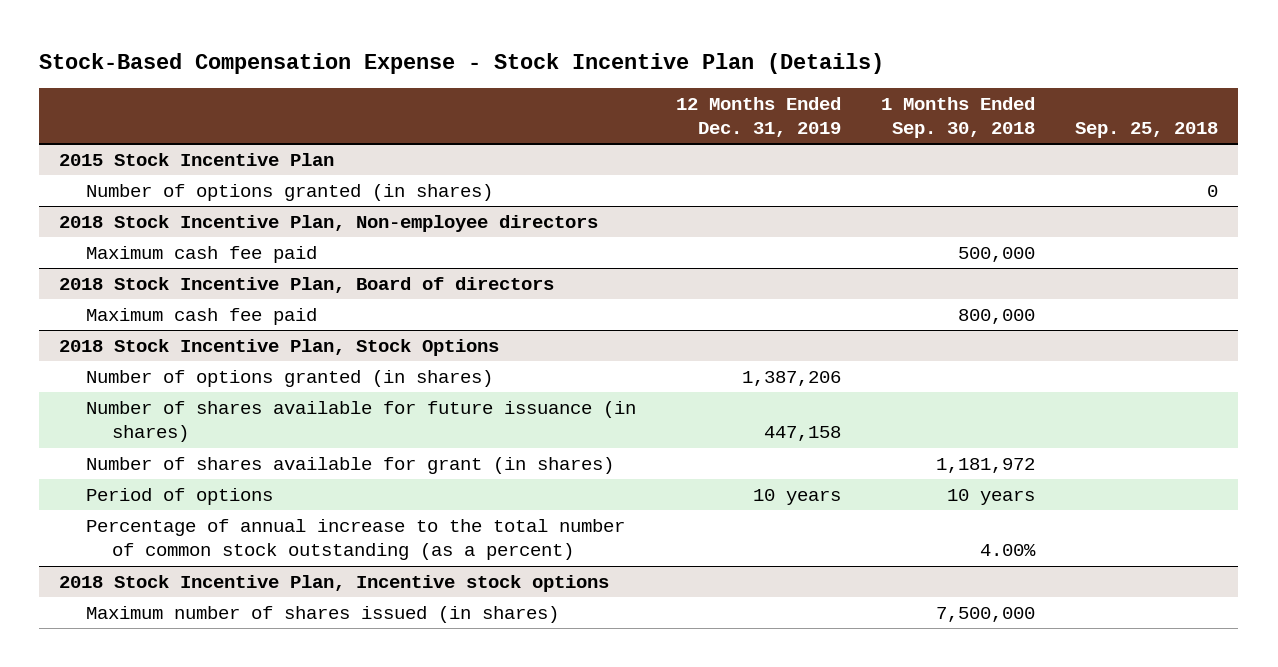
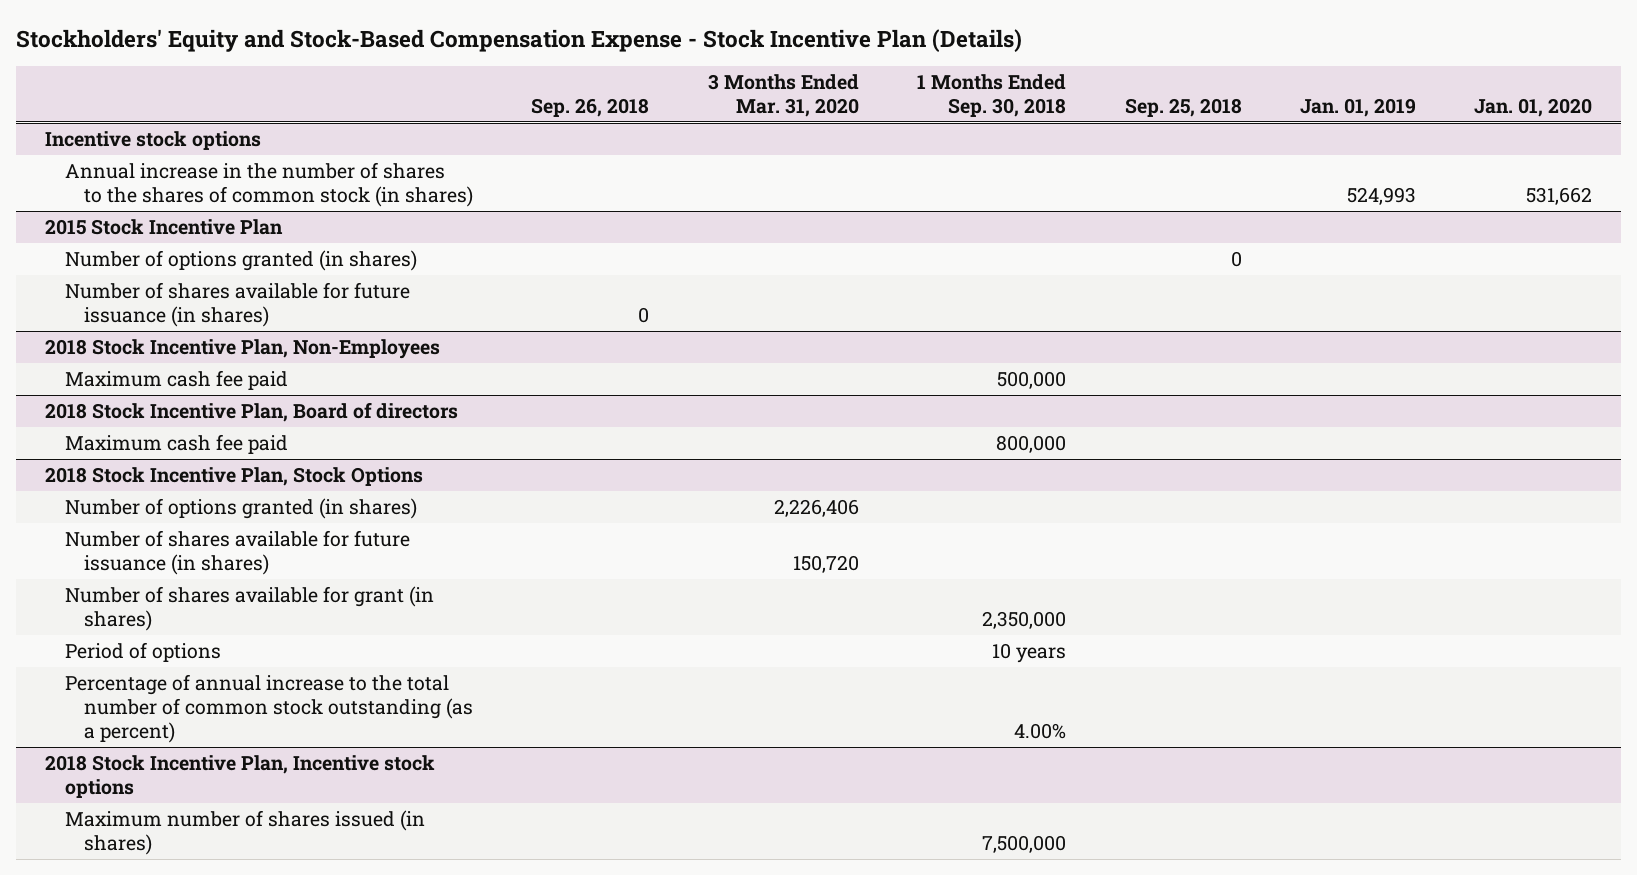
- Stock-Based Compensation Expense - Stock Incentive Plan (Details)
+ Stockholders' Equity and Stock-Based Compensation Expense - Stock Incentive Plan (Details)
- | 12 Months Ended Dec. 31, 2019 | 1 Months Ended Sep. 30, 2018 | Sep. 25, 2018
+ | Sep. 26, 2018 | 3 Months Ended Mar. 31, 2020 | 1 Months Ended Sep. 30, 2018 | Sep. 25, 2018 | Jan. 01, 2019 | Jan. 01, 2020
+ Incentive stock options
+ Annual increase in the number of shares to the shares of common stock (in shares) | | | | | 524,993 | 531,662
- 2018 Stock Incentive Plan, Non-employee directors
@ 2015 Stock Incentive Plan
+ Number of shares available for future issuance (in shares) | 0 | | | | |
+ 2018 Stock Incentive Plan, Non-Employees
@ 2018 Stock Incentive Plan, Stock Options
- Number of shares available for grant (in shares) | | 1,181,972 |
+ Number of shares available for grant (in shares) | | | 2,350,000 | | |

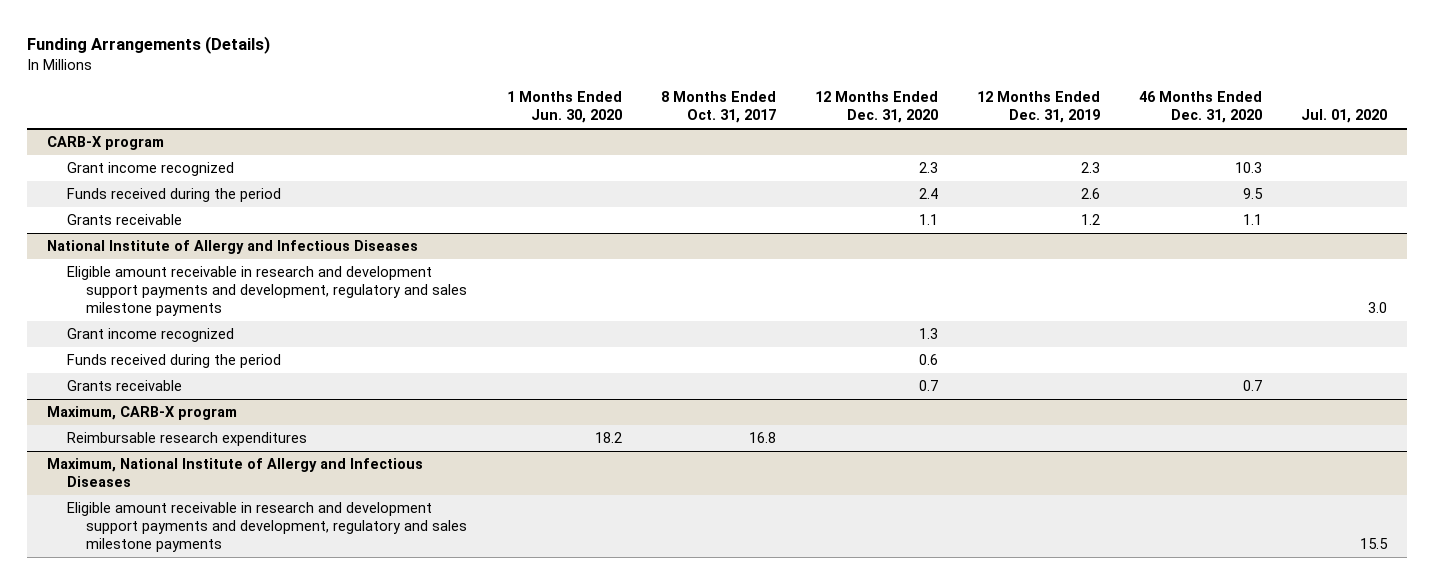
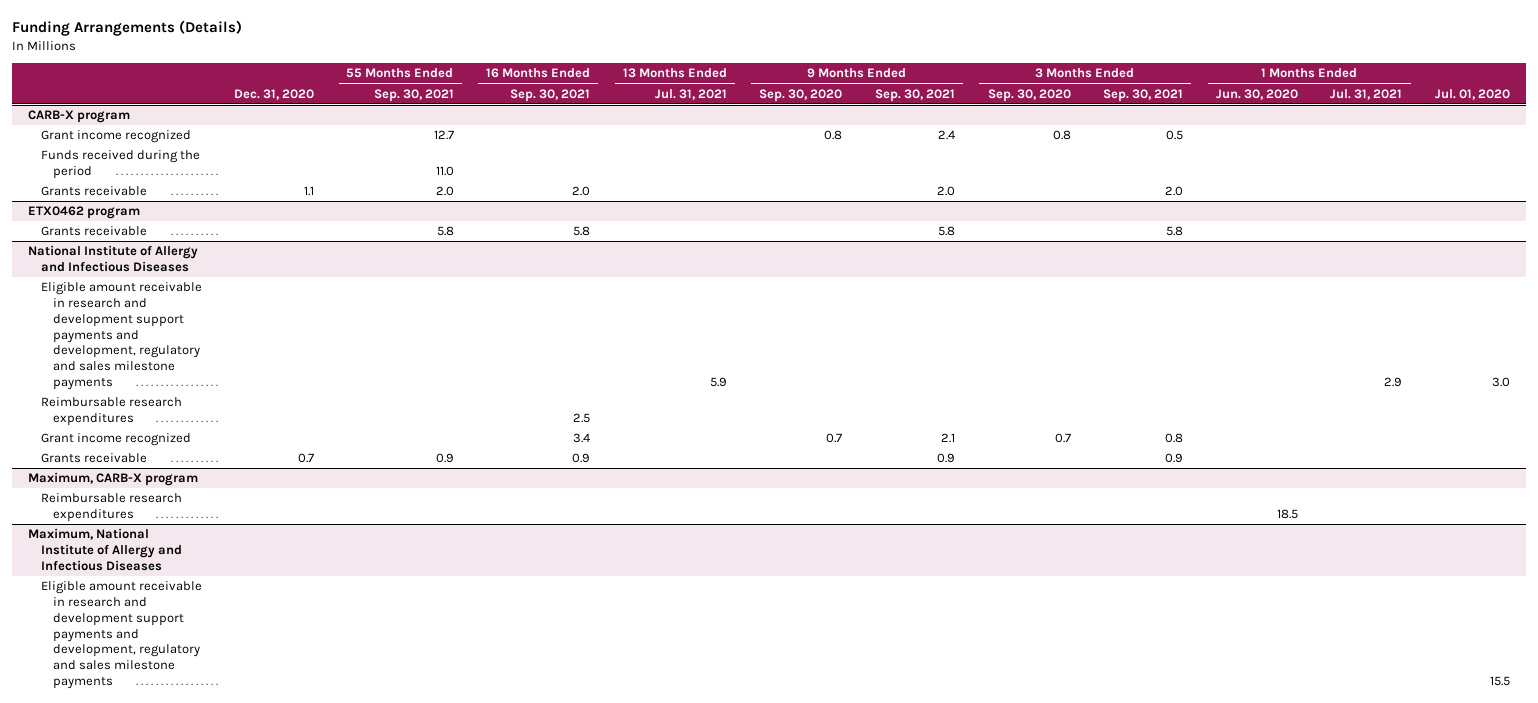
- | 1 Months Ended Jun. 30, 2020 | 8 Months Ended Oct. 31, 2017 | 12 Months Ended Dec. 31, 2020 | 12 Months Ended Dec. 31, 2019 | 46 Months Ended Dec. 31, 2020 | Jul. 01, 2020
+ | Dec. 31, 2020 | 55 Months Ended Sep. 30, 2021 | 16 Months Ended Sep. 30, 2021 | 13 Months Ended Jul. 31, 2021 | 9 Months Ended Sep. 30, 2020 | 9 Months Ended Sep. 30, 2021 | 3 Months Ended Sep. 30, 2020 | 3 Months Ended Sep. 30, 2021 | 1 Months Ended Jun. 30, 2020 | 1 Months Ended Jul. 31, 2021 | Jul. 01, 2020
+ ETX0462 program
+ Grants receivable | | 5.8 | 5.8 | | | 5.8 | | 5.8 | | |
@ National Institute of Allergy and Infectious Diseases
+ Reimbursable research expenditures | | | 2.5 | | | | | | | |
- Funds received during the period | | | 0.6 | | |
@ Maximum, CARB-X program
- Reimbursable research expenditures | 18.2 | 16.8 | | | |
+ Reimbursable research expenditures | | | | | | | | | 18.5 | |

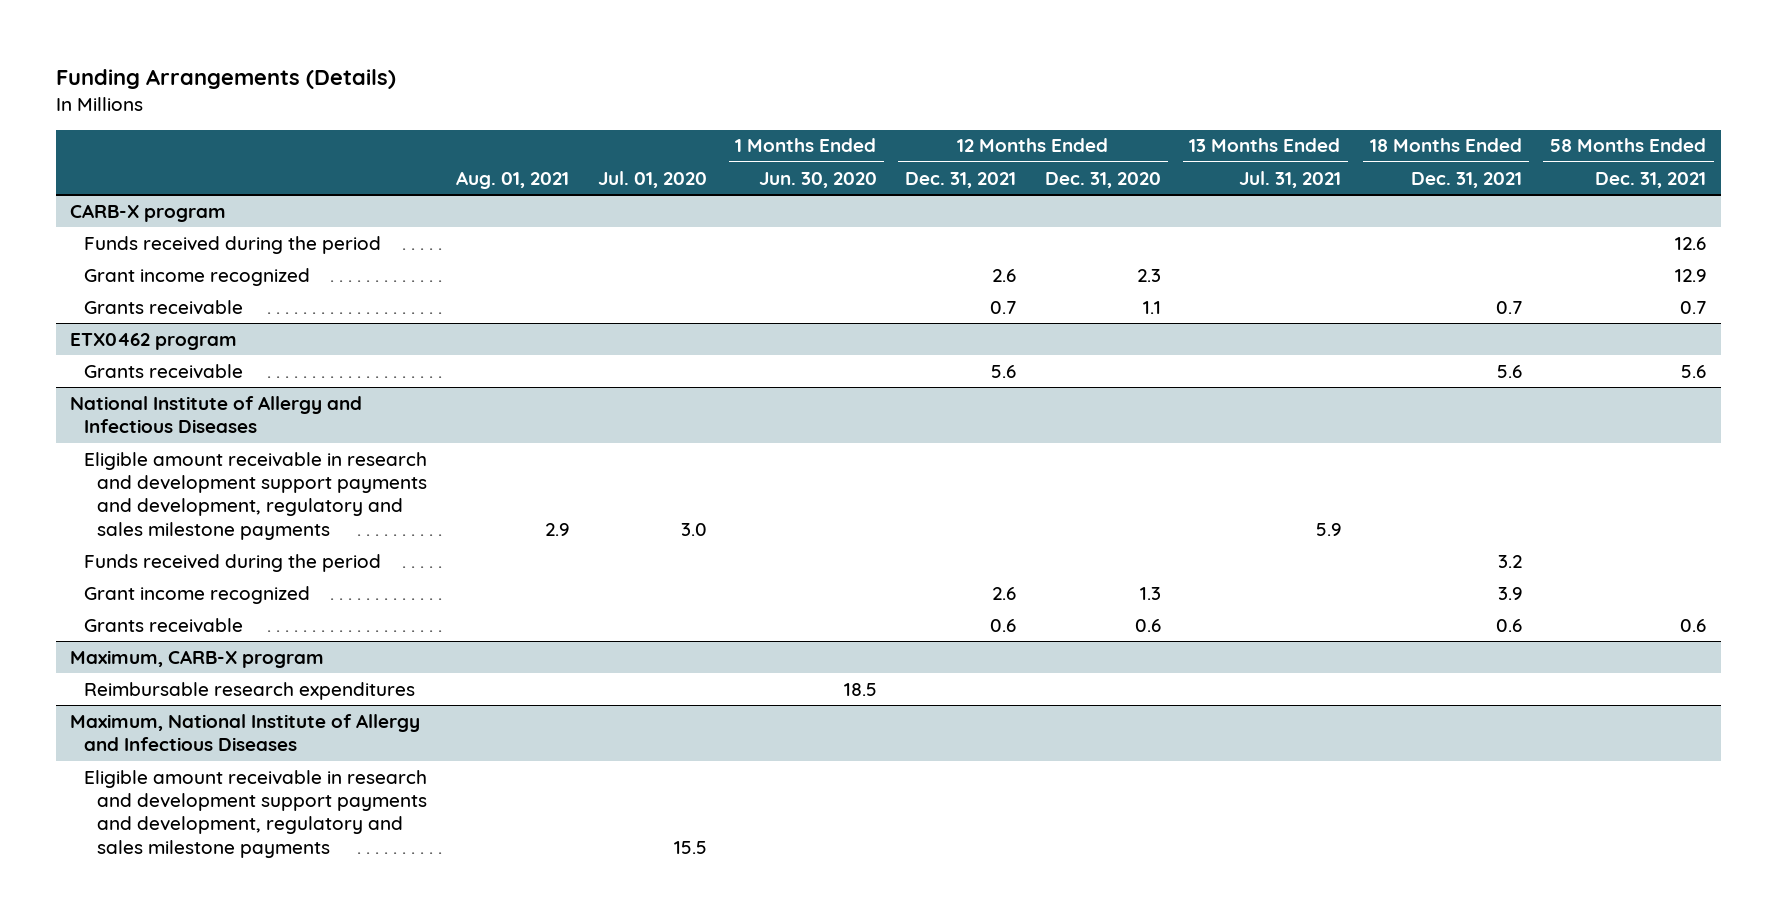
- | Dec. 31, 2020 | 55 Months Ended Sep. 30, 2021 | 16 Months Ended Sep. 30, 2021 | 13 Months Ended Jul. 31, 2021 | 9 Months Ended Sep. 30, 2020 | 9 Months Ended Sep. 30, 2021 | 3 Months Ended Sep. 30, 2020 | 3 Months Ended Sep. 30, 2021 | 1 Months Ended Jun. 30, 2020 | 1 Months Ended Jul. 31, 2021 | Jul. 01, 2020
+ | Aug. 01, 2021 | Jul. 01, 2020 | 1 Months Ended Jun. 30, 2020 | 12 Months Ended Dec. 31, 2021 | 12 Months Ended Dec. 31, 2020 | 13 Months Ended Jul. 31, 2021 | 18 Months Ended Dec. 31, 2021 | 58 Months Ended Dec. 31, 2021
@ CARB-X program
moved down: Grant income recognized | | | | 2.6 | 2.3 | | | 12.9
@ National Institute of Allergy and Infectious Diseases
- Reimbursable research expenditures | | | 2.5 | | | | | | | |
+ Funds received during the period | | | | | | | 3.2 |

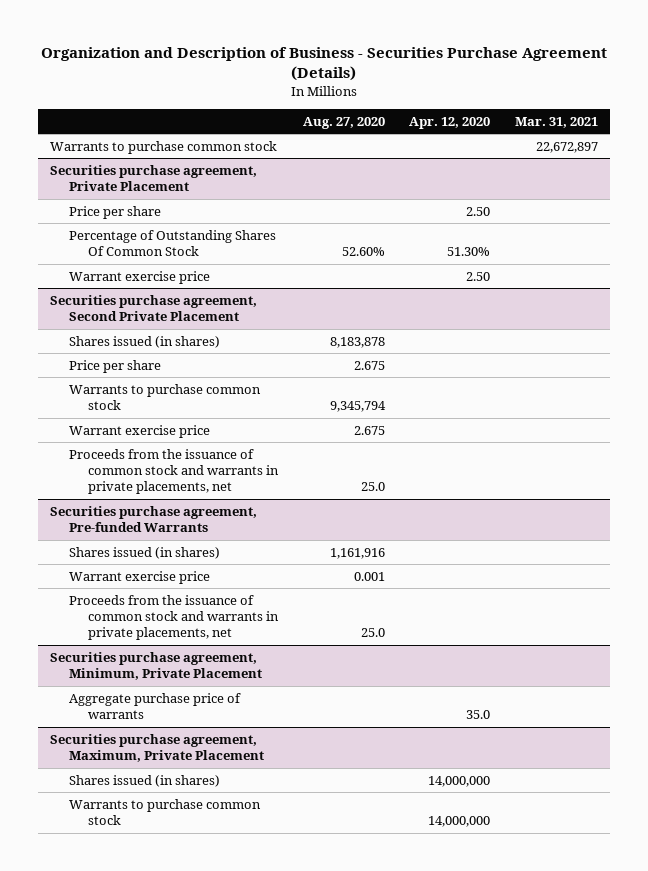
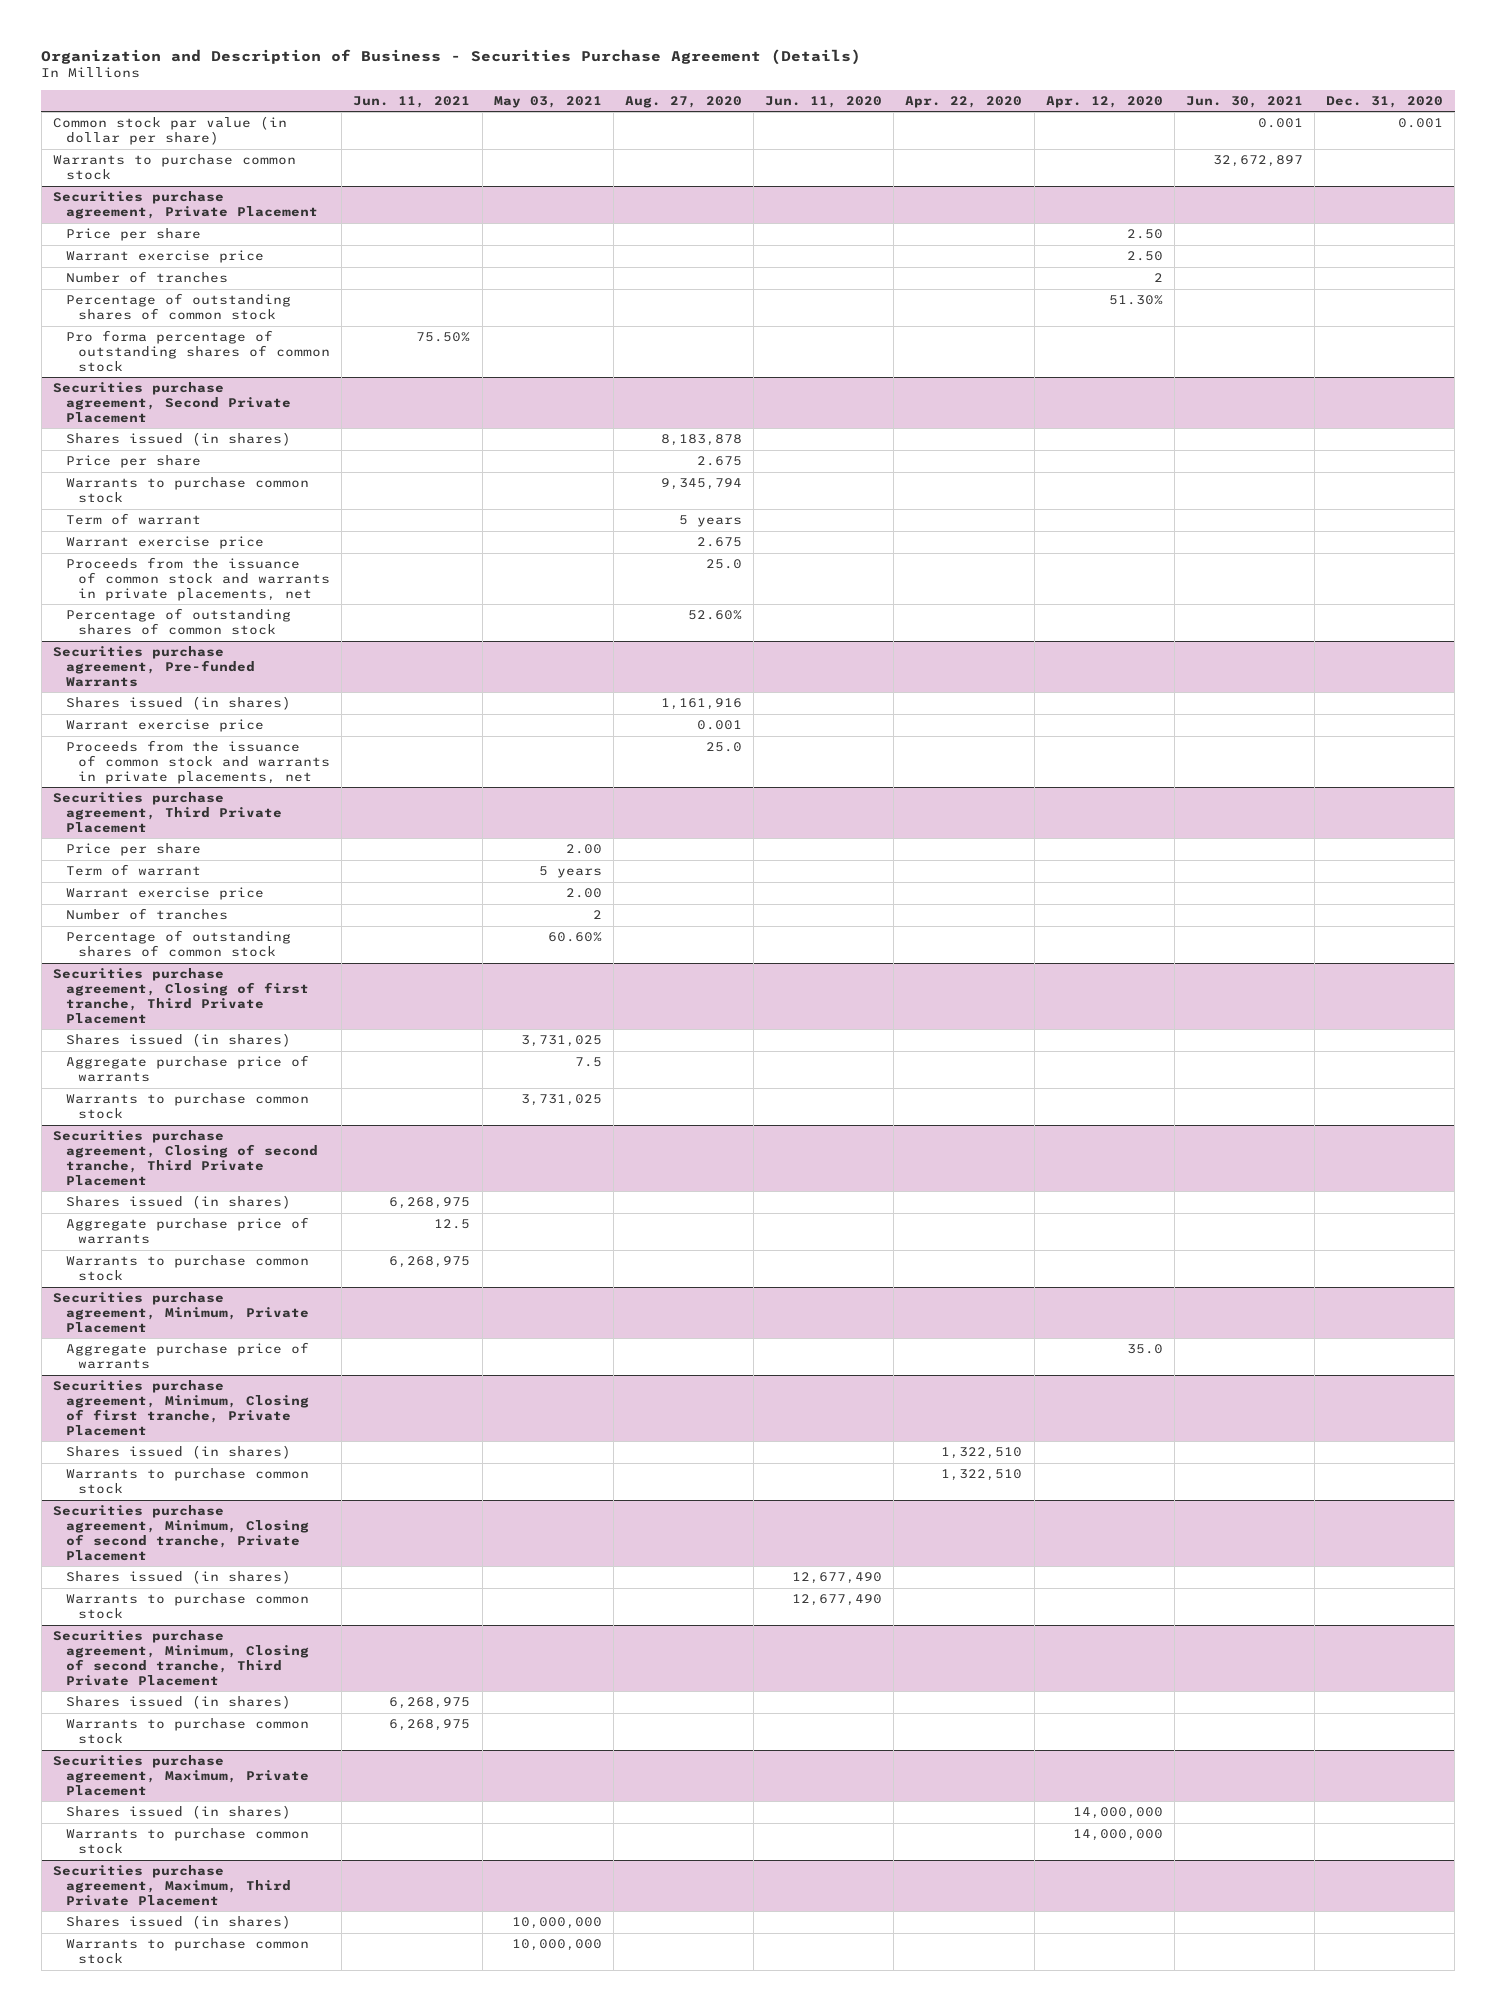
- | Aug. 27, 2020 | Apr. 12, 2020 | Mar. 31, 2021
+ | Jun. 11, 2021 | May 03, 2021 | Aug. 27, 2020 | Jun. 11, 2020 | Apr. 22, 2020 | Apr. 12, 2020 | Jun. 30, 2021 | Dec. 31, 2020
+ Common stock par value (in dollar per share) | | | | | | | 0.001 | 0.001
@ Securities purchase agreement, Private Placement
- Percentage of Outstanding Shares Of Common Stock | 52.60% | 51.30% |
+ Number of tranches | | | | | | 2 | |
+ Percentage of outstanding shares of common stock | | | | | | 51.30% | |
+ Pro forma percentage of outstanding shares of common stock | 75.50% | | | | | | |
@ Securities purchase agreement, Second Private Placement
+ Term of warrant | | | 5 years | | | | |
+ Percentage of outstanding shares of common stock | | | 52.60% | | | | |
+ Securities purchase agreement, Third Private Placement
+ Price per share | | 2.00 | | | | | |
+ Term of warrant | | 5 years | | | | | |
+ Warrant exercise price | | 2.00 | | | | | |
+ Number of tranches | | 2 | | | | | |
+ Percentage of outstanding shares of common stock | | 60.60% | | | | | |
+ Securities purchase agreement, Closing of first tranche, Third Private Placement
+ Shares issued (in shares) | | 3,731,025 | | | | | |
+ Aggregate purchase price of warrants | | 7.5 | | | | | |
+ Warrants to purchase common stock | | 3,731,025 | | | | | |
+ Securities purchase agreement, Closing of second tranche, Third Private Placement
+ Shares issued (in shares) | 6,268,975 | | | | | | |
+ Aggregate purchase price of warrants | 12.5 | | | | | | |
+ Warrants to purchase common stock | 6,268,975 | | | | | | |
+ Securities purchase agreement, Minimum, Closing of first tranche, Private Placement
+ Shares issued (in shares) | | | | | 1,322,510 | | |
+ Warrants to purchase common stock | | | | | 1,322,510 | | |
+ Securities purchase agreement, Minimum, Closing of second tranche, Private Placement
+ Shares issued (in shares) | | | | 12,677,490 | | | |
+ Warrants to purchase common stock | | | | 12,677,490 | | | |
+ Securities purchase agreement, Minimum, Closing of second tranche, Third Private Placement
+ Shares issued (in shares) | 6,268,975 | | | | | | |
+ Warrants to purchase common stock | 6,268,975 | | | | | | |
+ Securities purchase agreement, Maximum, Third Private Placement
+ Shares issued (in shares) | | 10,000,000 | | | | | |
+ Warrants to purchase common stock | | 10,000,000 | | | | | |

